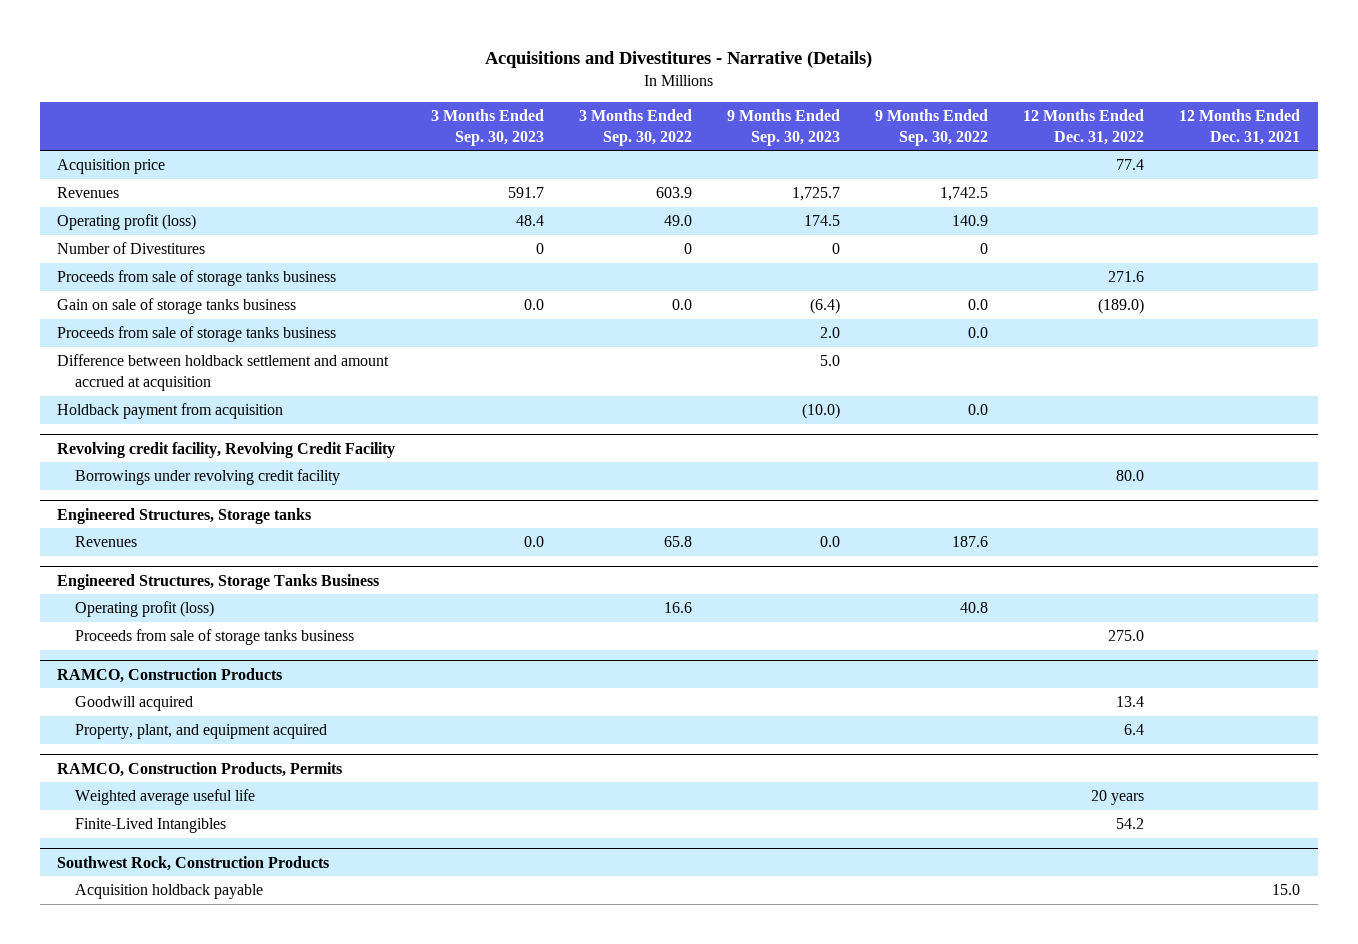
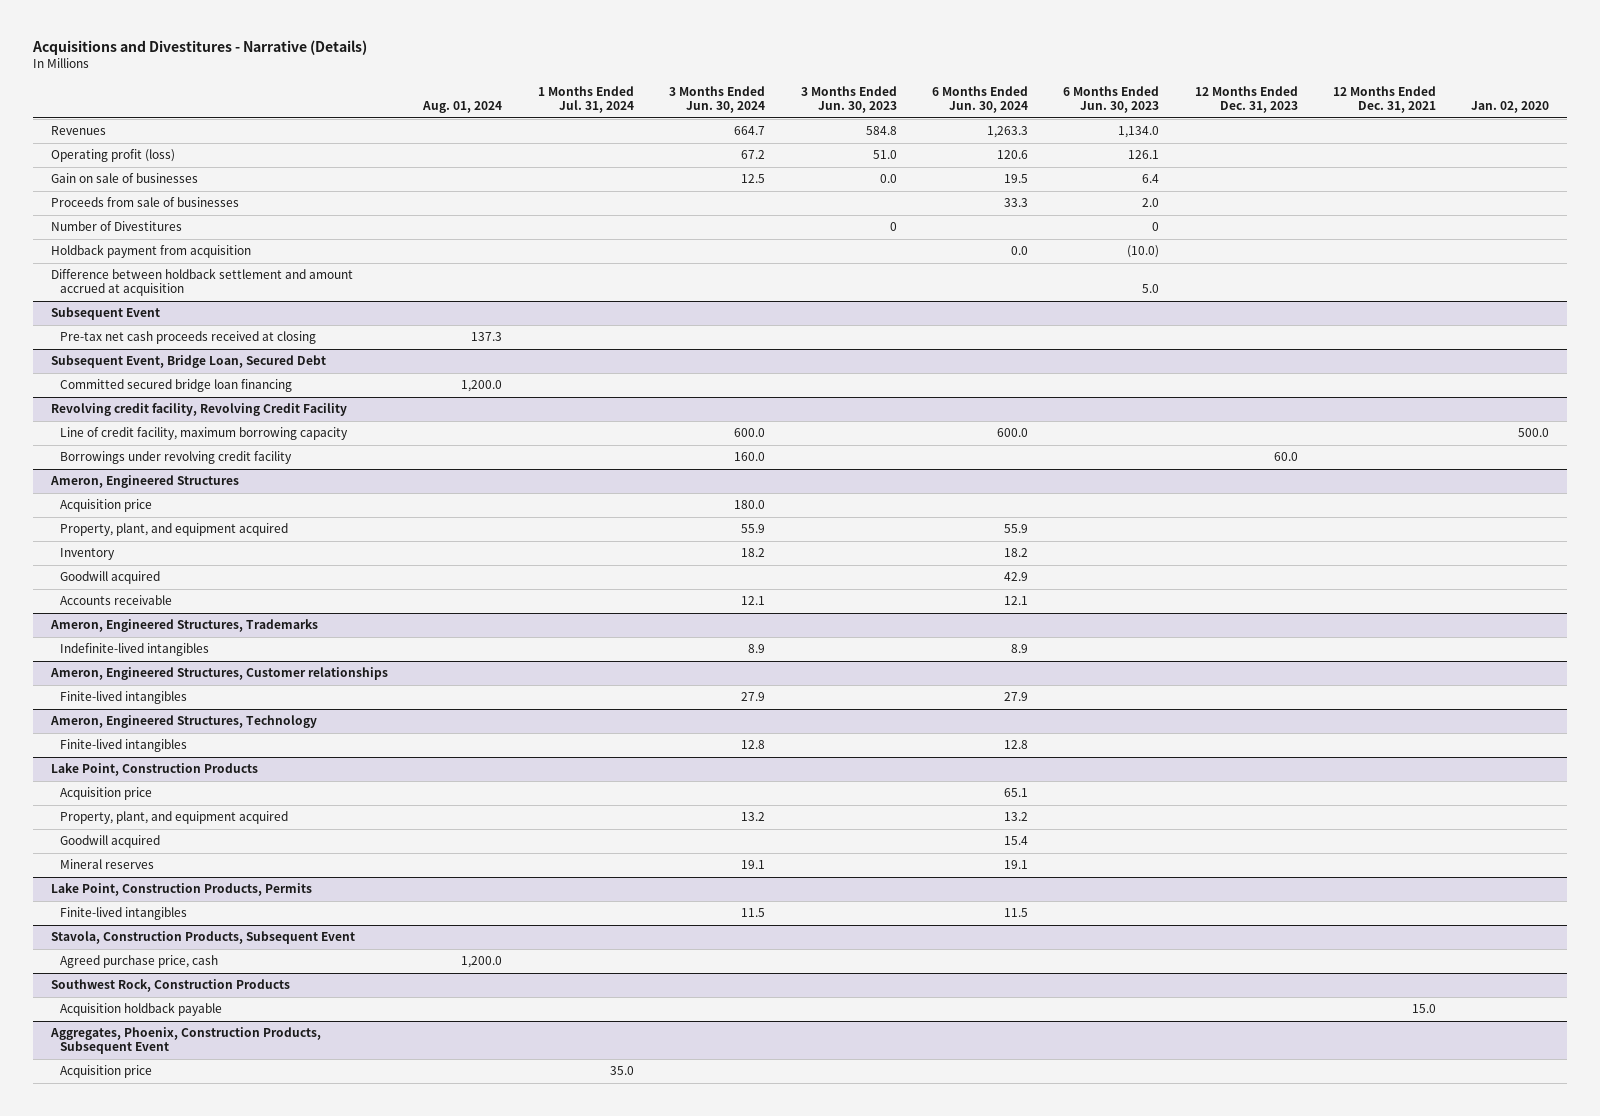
- | 3 Months Ended Sep. 30, 2023 | 3 Months Ended Sep. 30, 2022 | 9 Months Ended Sep. 30, 2023 | 9 Months Ended Sep. 30, 2022 | 12 Months Ended Dec. 31, 2022 | 12 Months Ended Dec. 31, 2021
+ | Aug. 01, 2024 | 1 Months Ended Jul. 31, 2024 | 3 Months Ended Jun. 30, 2024 | 3 Months Ended Jun. 30, 2023 | 6 Months Ended Jun. 30, 2024 | 6 Months Ended Jun. 30, 2023 | 12 Months Ended Dec. 31, 2023 | 12 Months Ended Dec. 31, 2021 | Jan. 02, 2020
- Acquisition price | | | | | 77.4 |
+ Gain on sale of businesses | | | 12.5 | 0.0 | 19.5 | 6.4 | | |
+ Proceeds from sale of businesses | | | | | 33.3 | 2.0 | | |
- Proceeds from sale of storage tanks business | | | | | 271.6 |
- Gain on sale of storage tanks business | 0.0 | 0.0 | (6.4) | 0.0 | (189.0) |
- Proceeds from sale of storage tanks business | | | 2.0 | 0.0 | |
moved down: Difference between holdback settlement and amount accrued at acquisition | | | | | | 5.0 | | |
+ Subsequent Event
+ Pre-tax net cash proceeds received at closing | 137.3 | | | | | | | |
+ Subsequent Event, Bridge Loan, Secured Debt
+ Committed secured bridge loan financing | 1,200.0 | | | | | | | |
@ Revolving credit facility, Revolving Credit Facility
+ Line of credit facility, maximum borrowing capacity | | | 600.0 | | 600.0 | | | | 500.0
- Engineered Structures, Storage tanks
- Revenues | 0.0 | 65.8 | 0.0 | 187.6 | |
- Engineered Structures, Storage Tanks Business
- Operating profit (loss) | | 16.6 | | 40.8 | |
- Proceeds from sale of storage tanks business | | | | | 275.0 |
- RAMCO, Construction Products
- Goodwill acquired | | | | | 13.4 |
- Property, plant, and equipment acquired | | | | | 6.4 |
- RAMCO, Construction Products, Permits
- Weighted average useful life | | | | | 20 years |
- Finite-Lived Intangibles | | | | | 54.2 |
+ Ameron, Engineered Structures
+ Acquisition price | | | 180.0 | | | | | |
+ Property, plant, and equipment acquired | | | 55.9 | | 55.9 | | | |
+ Inventory | | | 18.2 | | 18.2 | | | |
+ Goodwill acquired | | | | | 42.9 | | | |
+ Accounts receivable | | | 12.1 | | 12.1 | | | |
+ Ameron, Engineered Structures, Trademarks
+ Indefinite-lived intangibles | | | 8.9 | | 8.9 | | | |
+ Ameron, Engineered Structures, Customer relationships
+ Finite-lived intangibles | | | 27.9 | | 27.9 | | | |
+ Ameron, Engineered Structures, Technology
+ Finite-lived intangibles | | | 12.8 | | 12.8 | | | |
+ Lake Point, Construction Products
+ Acquisition price | | | | | 65.1 | | | |
+ Property, plant, and equipment acquired | | | 13.2 | | 13.2 | | | |
+ Goodwill acquired | | | | | 15.4 | | | |
+ Mineral reserves | | | 19.1 | | 19.1 | | | |
+ Lake Point, Construction Products, Permits
+ Finite-lived intangibles | | | 11.5 | | 11.5 | | | |
+ Stavola, Construction Products, Subsequent Event
+ Agreed purchase price, cash | 1,200.0 | | | | | | | |
+ Aggregates, Phoenix, Construction Products, Subsequent Event
+ Acquisition price | | 35.0 | | | | | | |

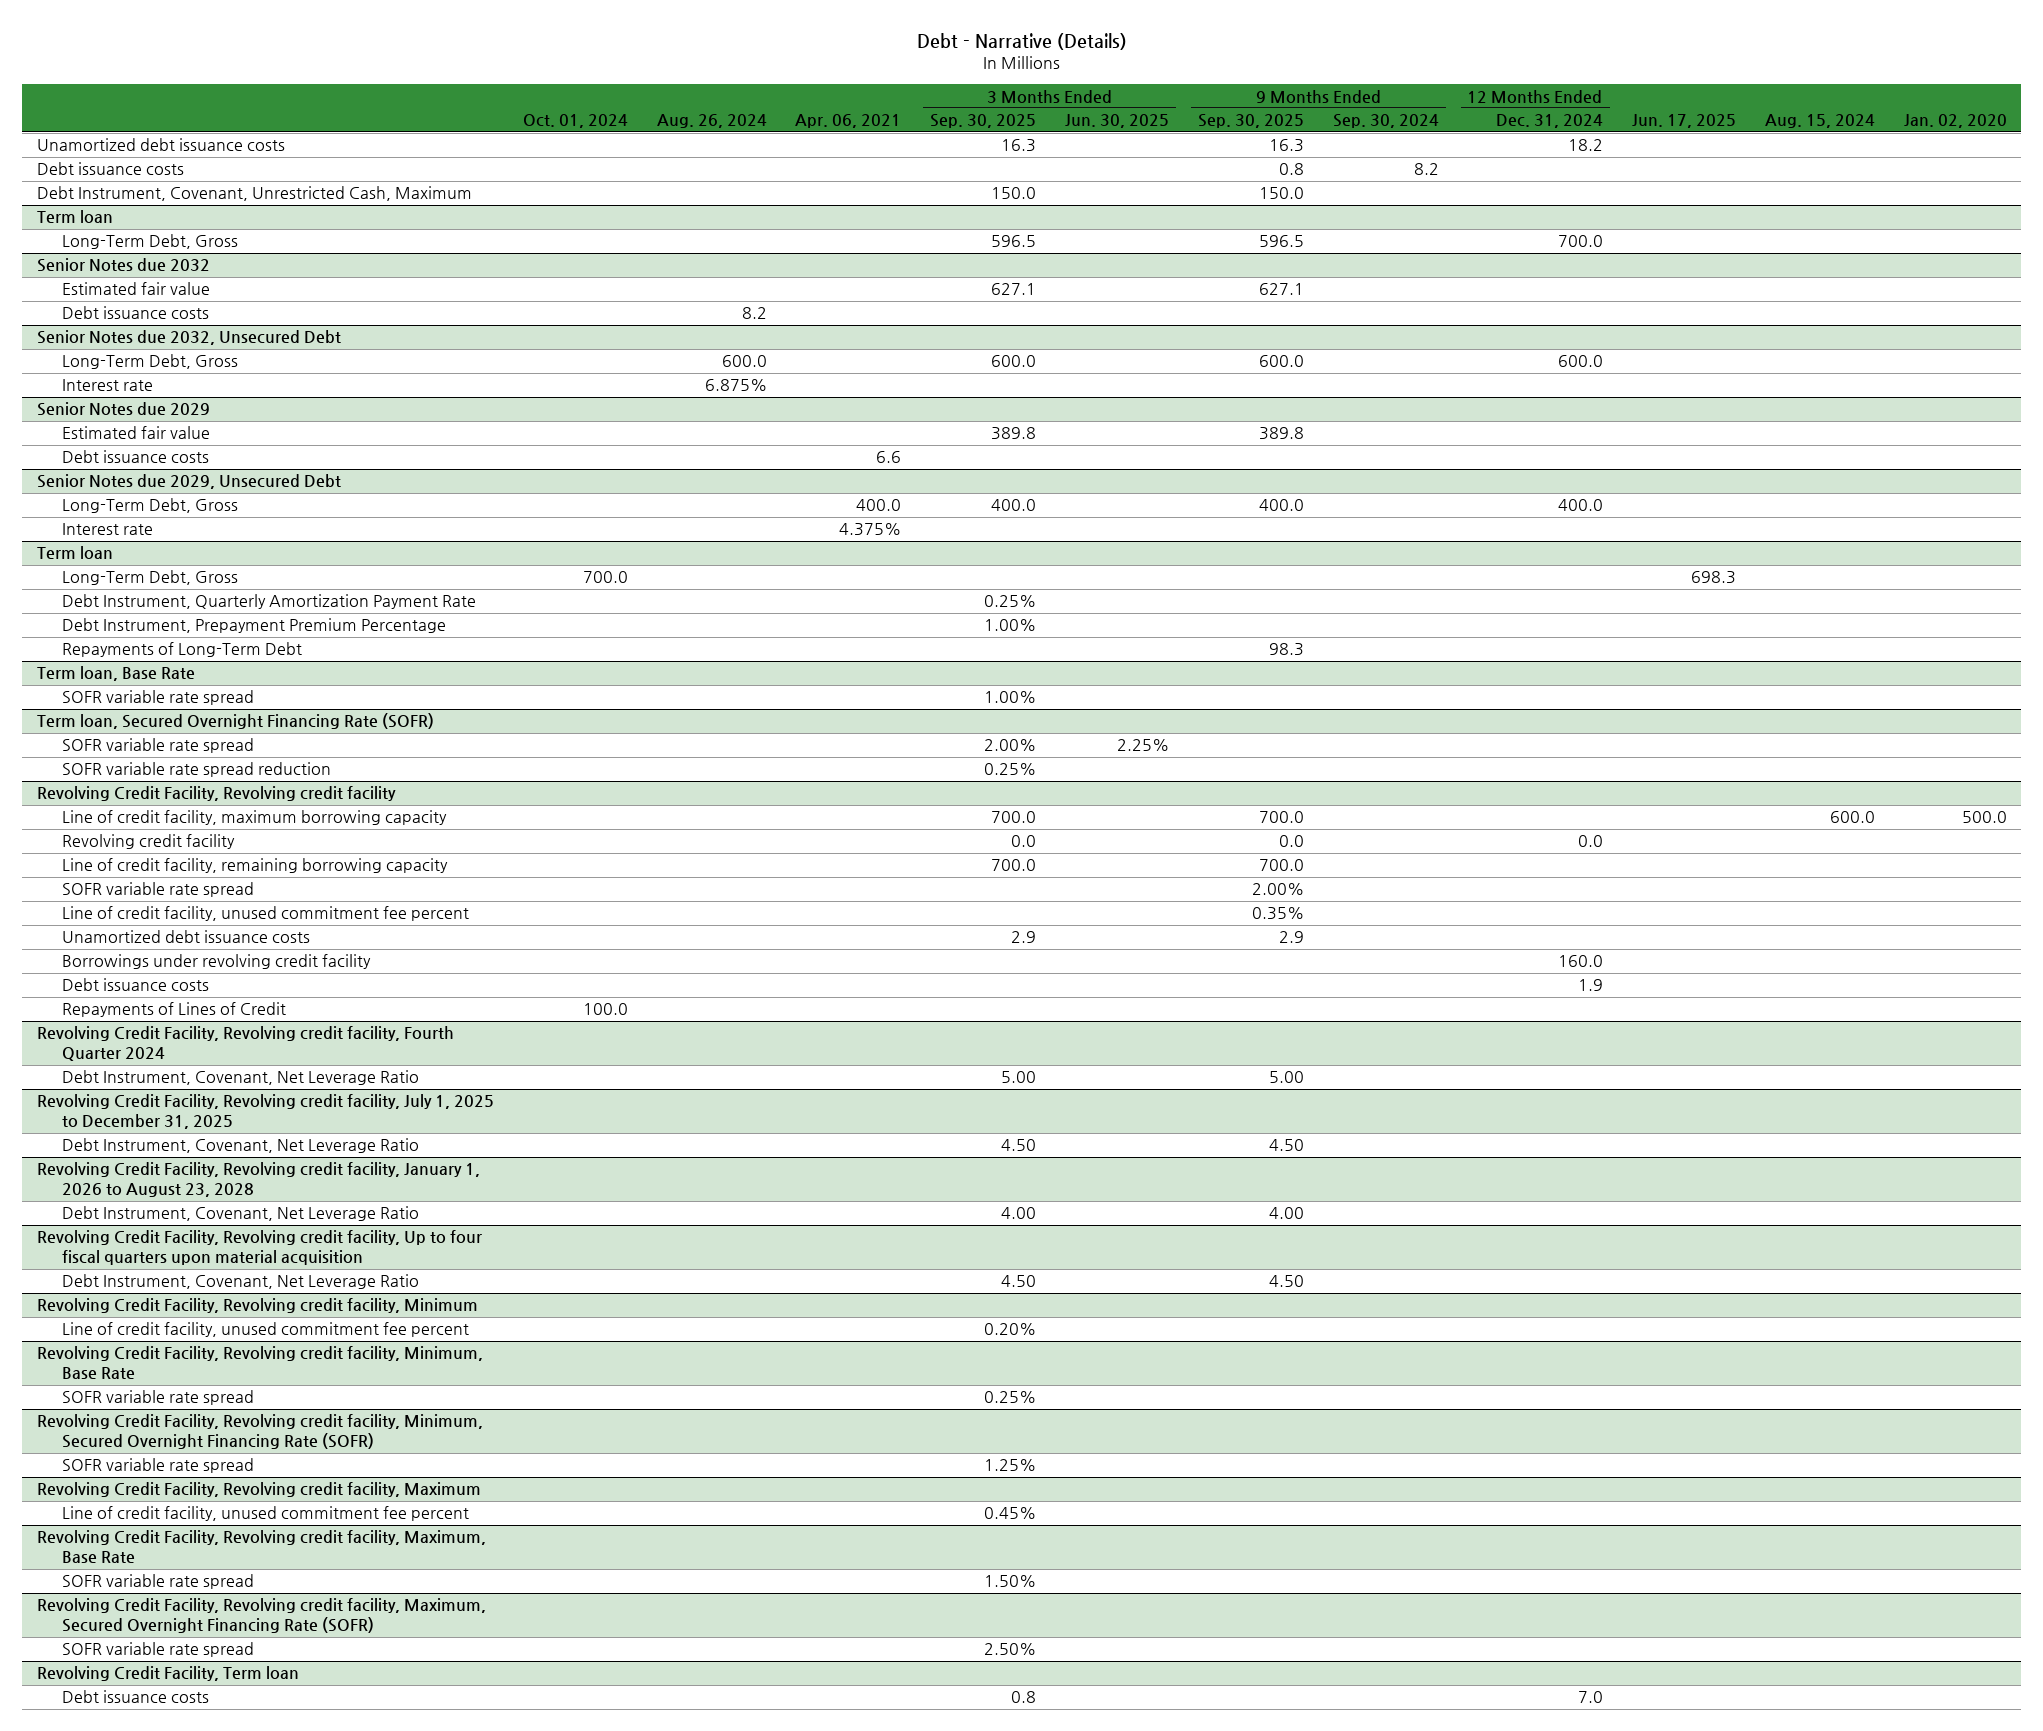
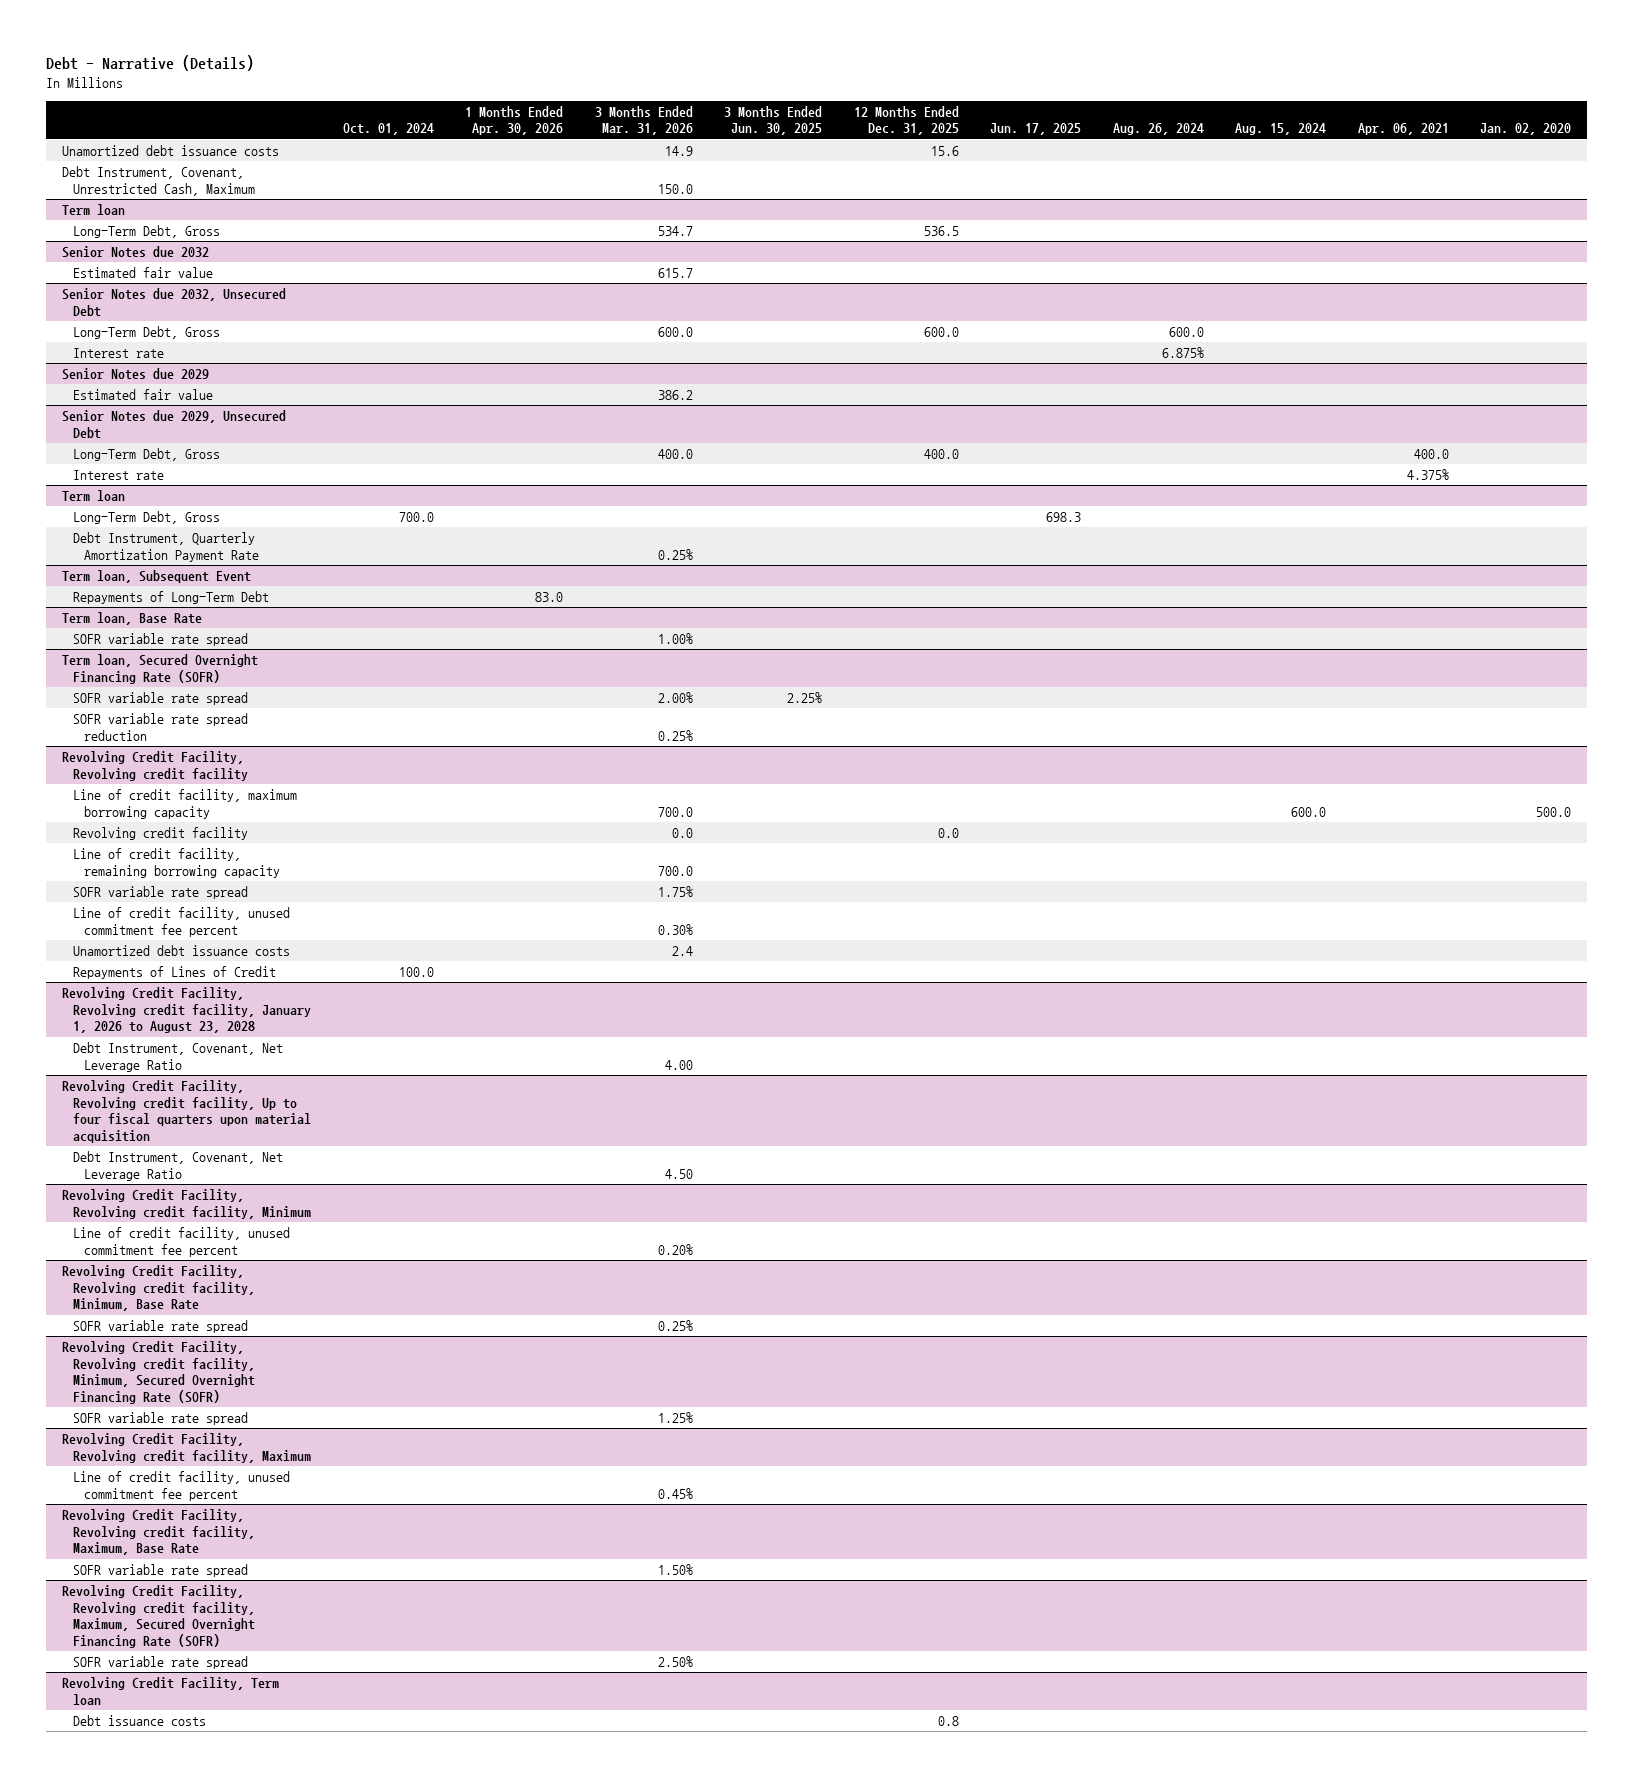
- | Oct. 01, 2024 | Aug. 26, 2024 | Apr. 06, 2021 | 3 Months Ended Sep. 30, 2025 | 3 Months Ended Jun. 30, 2025 | 9 Months Ended Sep. 30, 2025 | 9 Months Ended Sep. 30, 2024 | 12 Months Ended Dec. 31, 2024 | Jun. 17, 2025 | Aug. 15, 2024 | Jan. 02, 2020
+ | Oct. 01, 2024 | 1 Months Ended Apr. 30, 2026 | 3 Months Ended Mar. 31, 2026 | 3 Months Ended Jun. 30, 2025 | 12 Months Ended Dec. 31, 2025 | Jun. 17, 2025 | Aug. 26, 2024 | Aug. 15, 2024 | Apr. 06, 2021 | Jan. 02, 2020
- Debt issuance costs | | | | | | 0.8 | 8.2 | | | |
@ Senior Notes due 2032
- Debt issuance costs | | 8.2 | | | | | | | | |
@ Senior Notes due 2029
- Debt issuance costs | | | 6.6 | | | | | | | |
@ Term loan
- Debt Instrument, Prepayment Premium Percentage | | | | 1.00% | | | | | | |
- Repayments of Long-Term Debt | | | | | | 98.3 | | | | |
+ Term loan, Subsequent Event
+ Repayments of Long-Term Debt | | 83.0 | | | | | | | |
@ Revolving Credit Facility, Revolving credit facility
- Borrowings under revolving credit facility | | | | | | | | 160.0 | | |
- Debt issuance costs | | | | | | | | 1.9 | | |
- Revolving Credit Facility, Revolving credit facility, Fourth Quarter 2024
- Debt Instrument, Covenant, Net Leverage Ratio | | | | 5.00 | | 5.00 | | | | |
- Revolving Credit Facility, Revolving credit facility, July 1, 2025 to December 31, 2025
- Debt Instrument, Covenant, Net Leverage Ratio | | | | 4.50 | | 4.50 | | | | |

